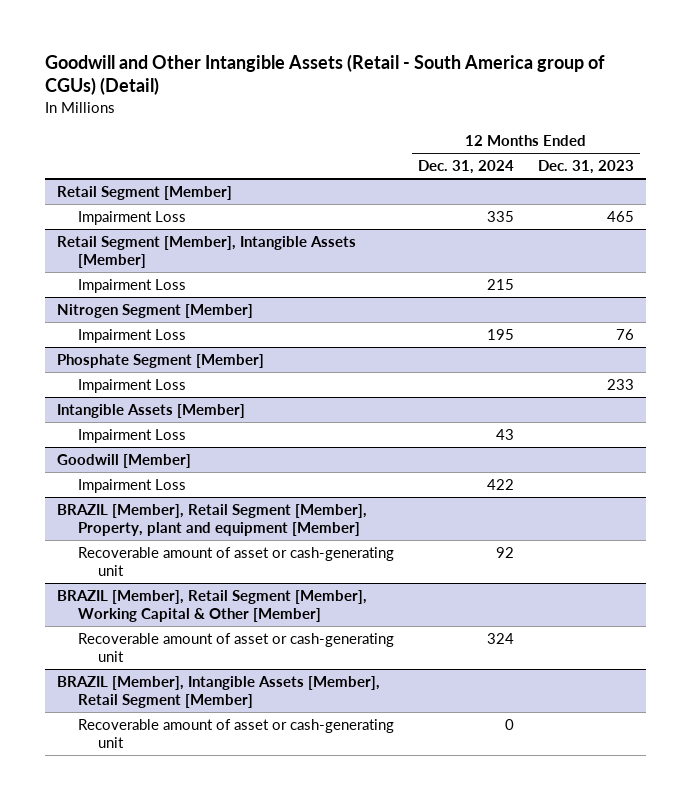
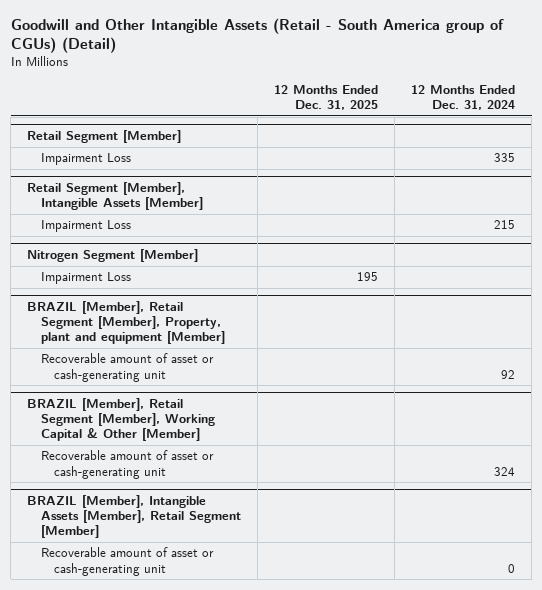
- | 12 Months Ended Dec. 31, 2024 | 12 Months Ended Dec. 31, 2023
+ | 12 Months Ended Dec. 31, 2025 | 12 Months Ended Dec. 31, 2024
@ Nitrogen Segment [Member]
- Impairment Loss | 195 | 76
- Phosphate Segment [Member]
- Intangible Assets [Member]
- Impairment Loss | 43 |
- Goodwill [Member]
- Impairment Loss | 422 |

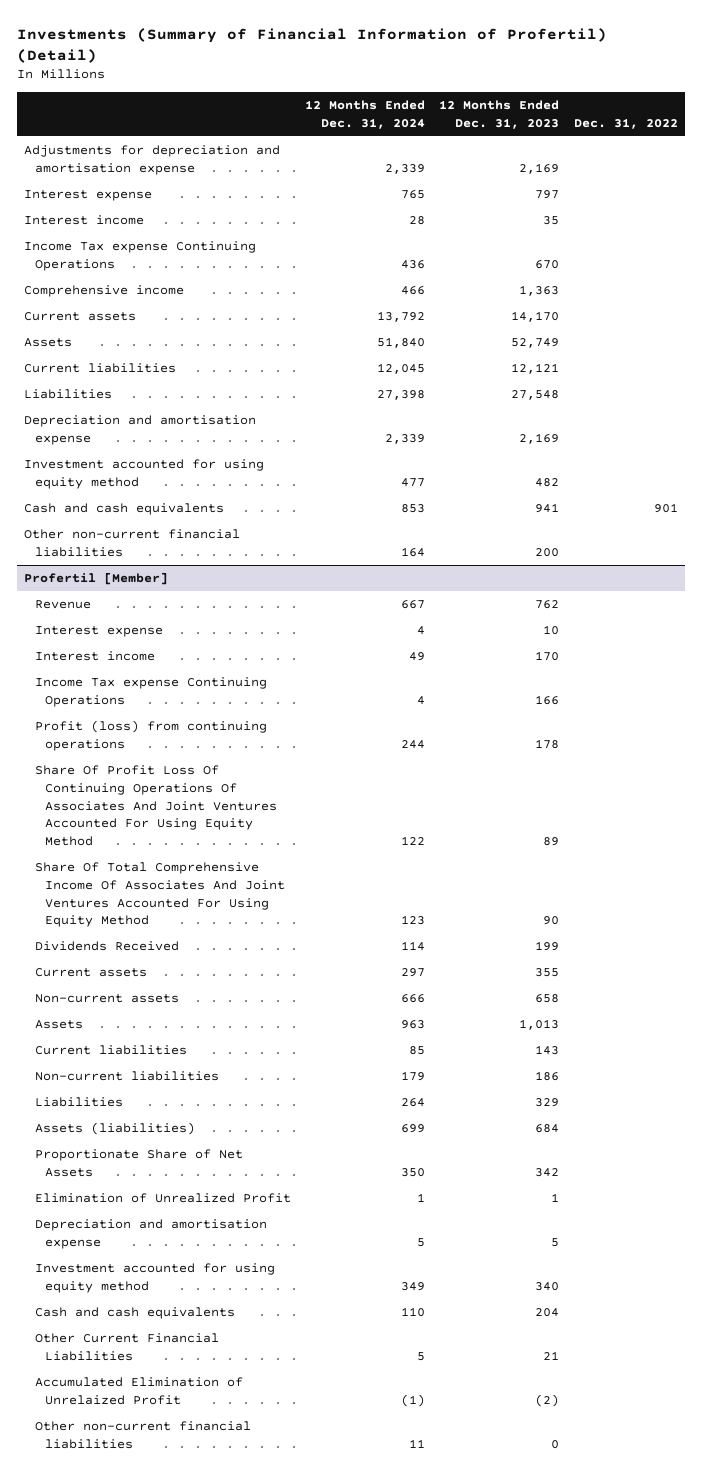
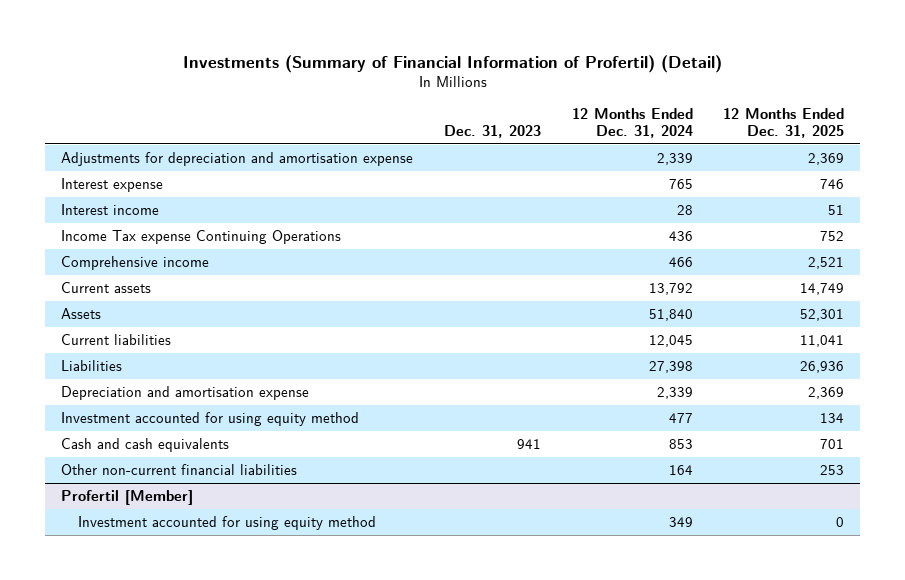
- | 12 Months Ended Dec. 31, 2024 | 12 Months Ended Dec. 31, 2023 | Dec. 31, 2022
+ | Dec. 31, 2023 | 12 Months Ended Dec. 31, 2024 | 12 Months Ended Dec. 31, 2025
@ Profertil [Member]
- Revenue | 667 | 762 |
- Interest expense | 4 | 10 |
- Interest income | 49 | 170 |
- Income Tax expense Continuing Operations | 4 | 166 |
- Profit (loss) from continuing operations | 244 | 178 |
- Share Of Profit Loss Of Continuing Operations Of Associates And Joint Ventures Accounted For Using Equity Method | 122 | 89 |
- Share Of Total Comprehensive Income Of Associates And Joint Ventures Accounted For Using Equity Method | 123 | 90 |
- Dividends Received | 114 | 199 |
- Current assets | 297 | 355 |
- Non-current assets | 666 | 658 |
- Assets | 963 | 1,013 |
- Current liabilities | 85 | 143 |
- Non-current liabilities | 179 | 186 |
- Liabilities | 264 | 329 |
- Assets (liabilities) | 699 | 684 |
- Proportionate Share of Net Assets | 350 | 342 |
- Elimination of Unrealized Profit | 1 | 1 |
- Depreciation and amortisation expense | 5 | 5 |
- Cash and cash equivalents | 110 | 204 |
- Other Current Financial Liabilities | 5 | 21 |
- Accumulated Elimination of Unrelaized Profit | (1) | (2) |
- Other non-current financial liabilities | 11 | 0 |

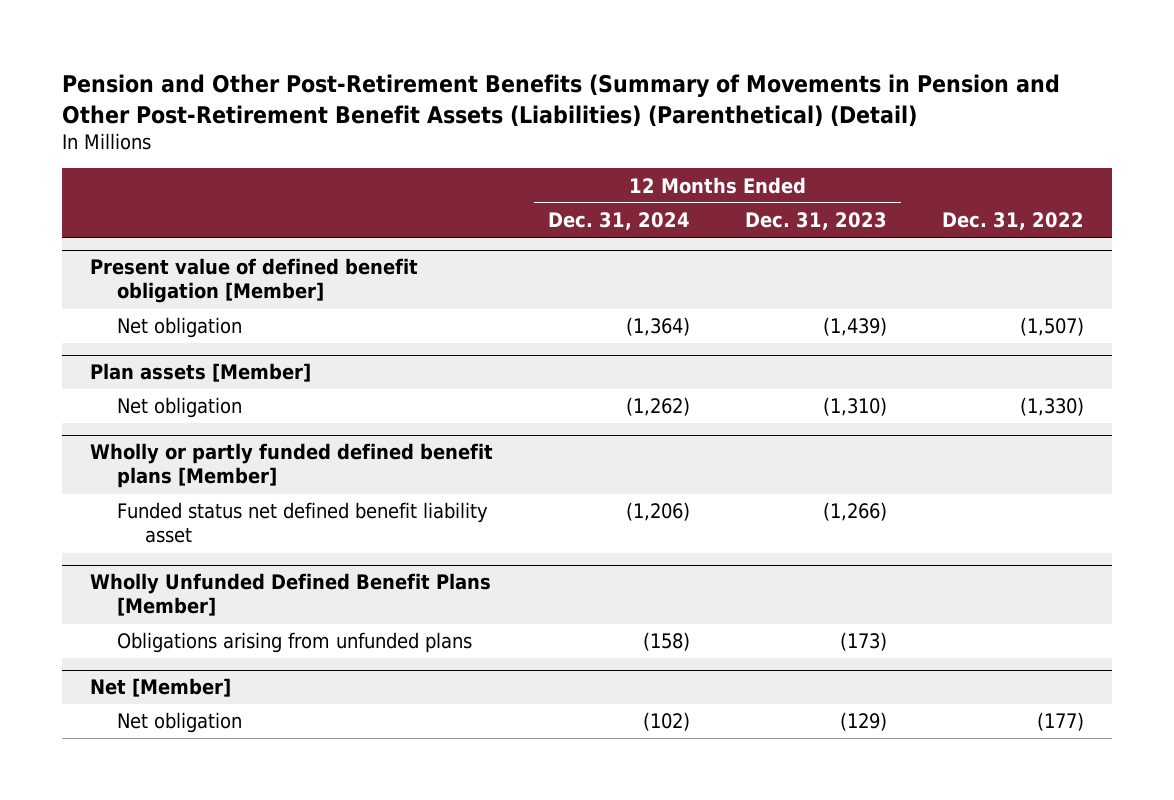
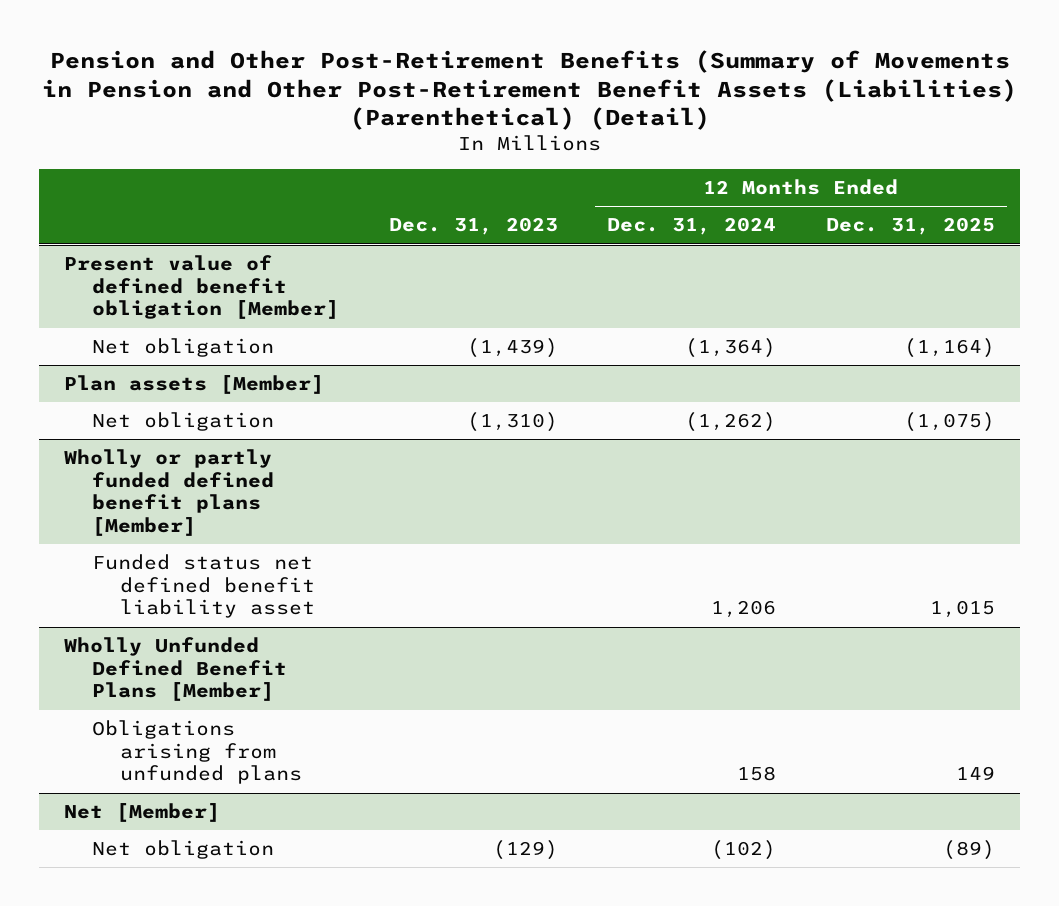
- | 12 Months Ended Dec. 31, 2024 | 12 Months Ended Dec. 31, 2023 | Dec. 31, 2022
+ | Dec. 31, 2023 | 12 Months Ended Dec. 31, 2024 | 12 Months Ended Dec. 31, 2025
@ Wholly or partly funded defined benefit plans [Member]
- Funded status net defined benefit liability asset | (1,206) | (1,266) |
+ Funded status net defined benefit liability asset | | 1,206 | 1,015
@ Wholly Unfunded Defined Benefit Plans [Member]
- Obligations arising from unfunded plans | (158) | (173) |
+ Obligations arising from unfunded plans | | 158 | 149

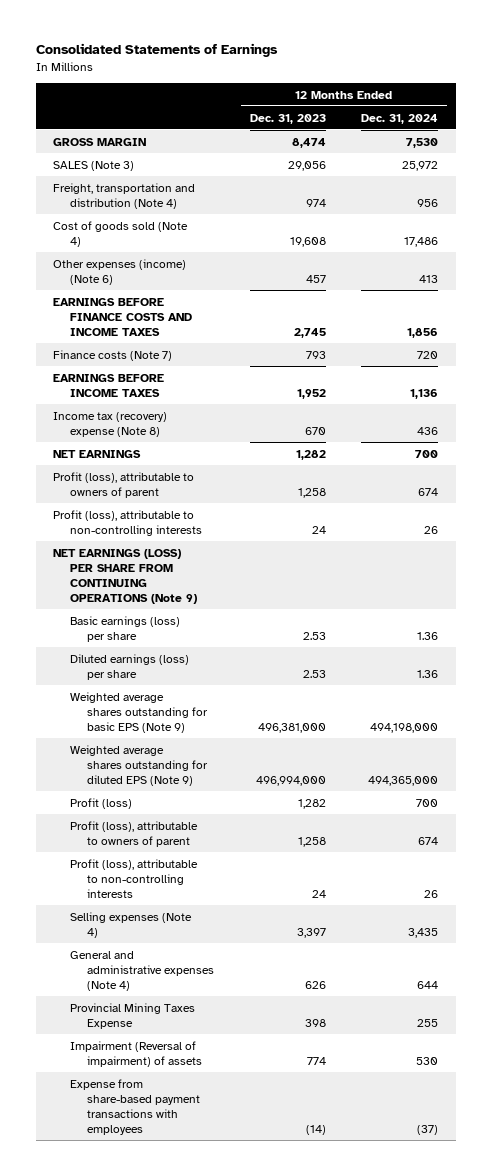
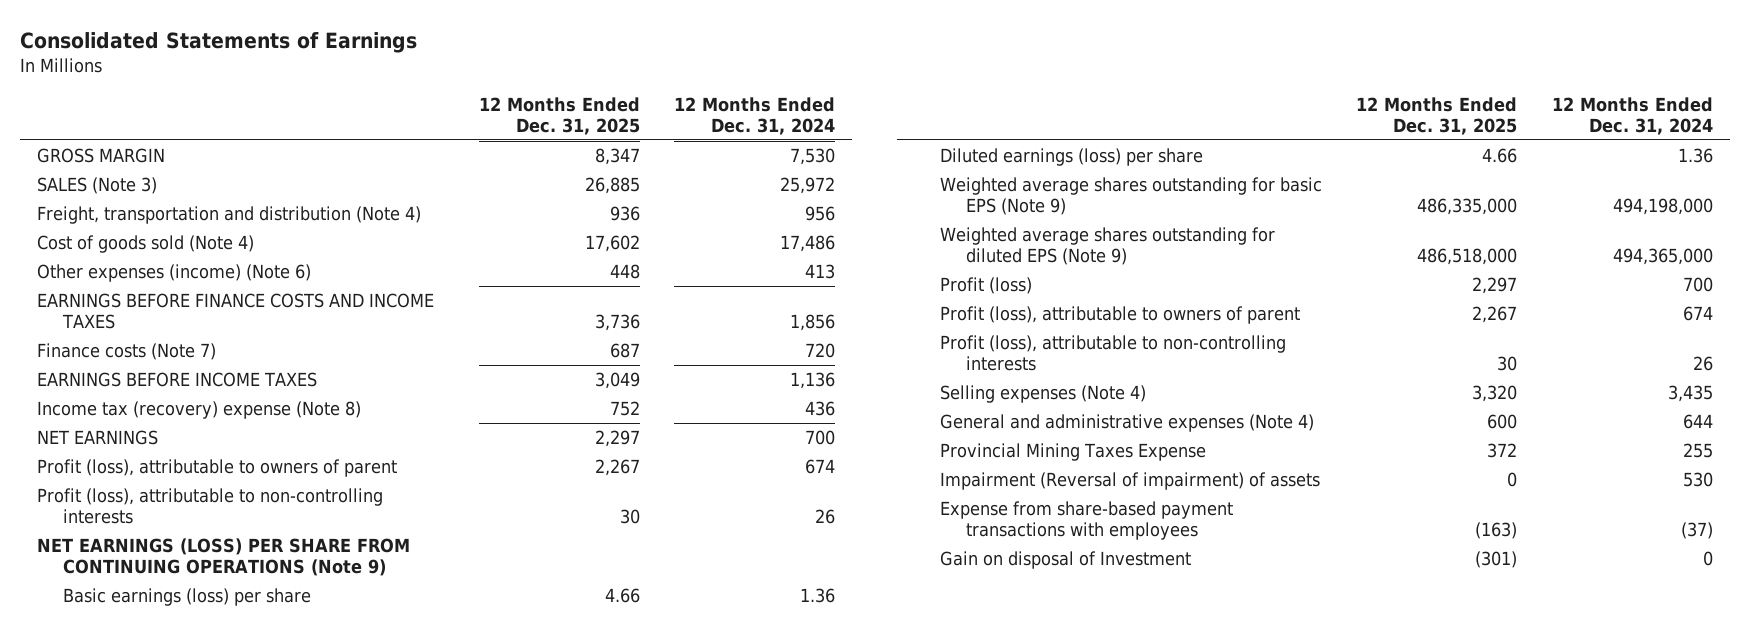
- | 12 Months Ended Dec. 31, 2023 | 12 Months Ended Dec. 31, 2024
+ | 12 Months Ended Dec. 31, 2025 | 12 Months Ended Dec. 31, 2024
+ Gain on disposal of Investment | (301) | 0

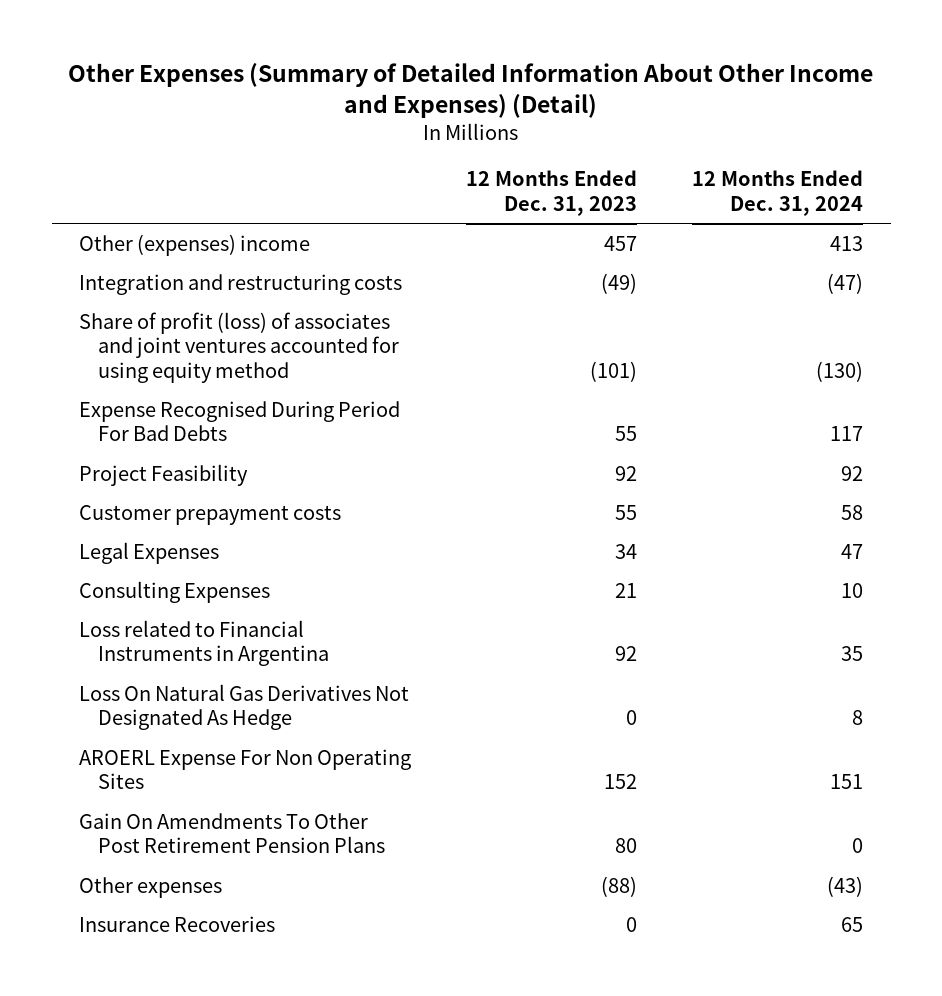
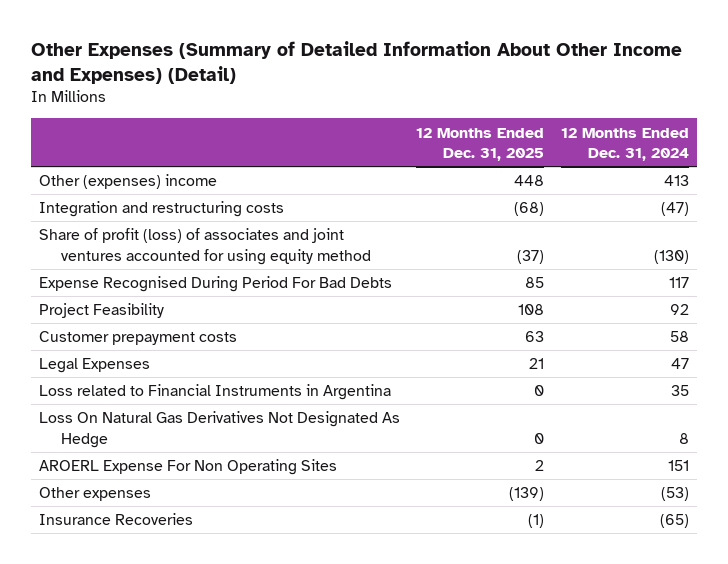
- | 12 Months Ended Dec. 31, 2023 | 12 Months Ended Dec. 31, 2024
+ | 12 Months Ended Dec. 31, 2025 | 12 Months Ended Dec. 31, 2024
- Consulting Expenses | 21 | 10
- Gain On Amendments To Other Post Retirement Pension Plans | 80 | 0
- Other expenses | (88) | (43)
- Insurance Recoveries | 0 | 65
+ Other expenses | (139) | (53)
+ Insurance Recoveries | (1) | (65)

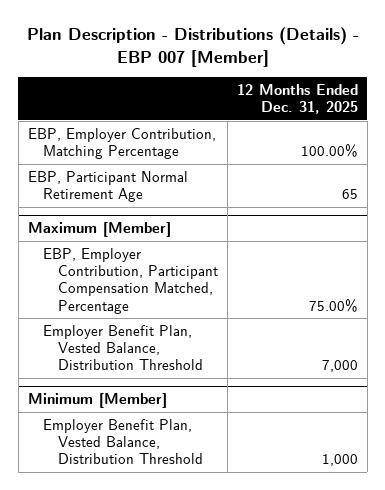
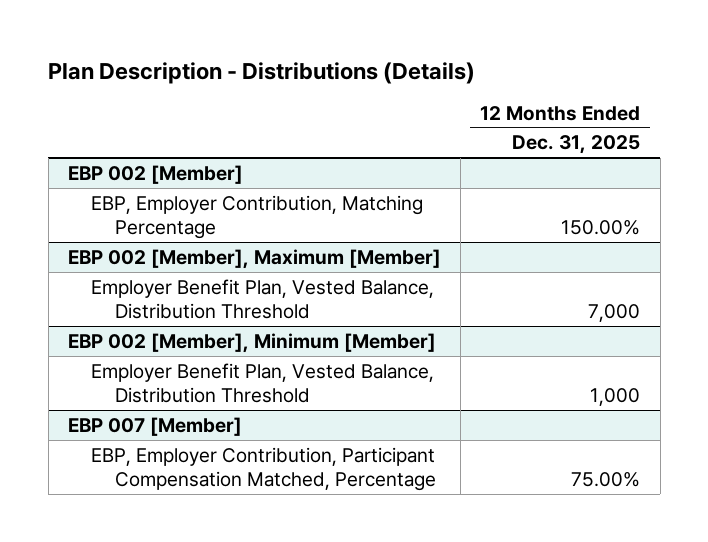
- Plan Description - Distributions (Details) - EBP 007 [Member]
+ Plan Description - Distributions (Details)
- EBP, Employer Contribution, Matching Percentage | 100.00%
- EBP, Participant Normal Retirement Age | 65
- Maximum [Member]
- EBP, Employer Contribution, Participant Compensation Matched, Percentage | 75.00%
+ EBP 002 [Member]
+ EBP, Employer Contribution, Matching Percentage | 150.00%
+ EBP 002 [Member], Maximum [Member]
- Minimum [Member]
+ EBP 002 [Member], Minimum [Member]
+ EBP 007 [Member]
+ EBP, Employer Contribution, Participant Compensation Matched, Percentage | 75.00%

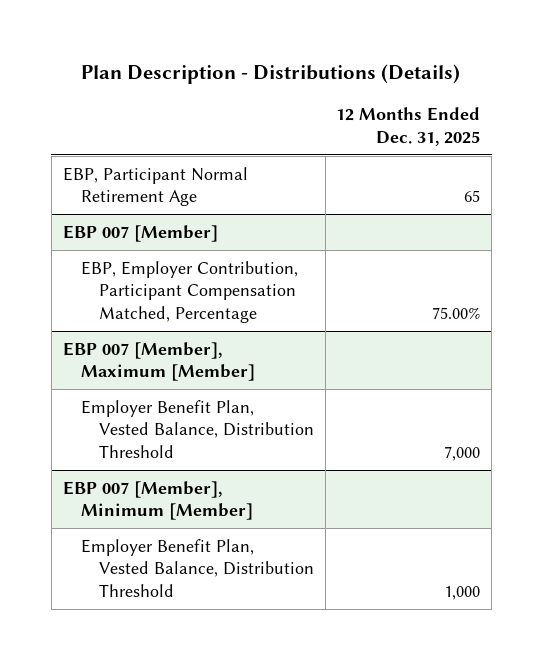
- EBP 002 [Member]
- EBP, Employer Contribution, Matching Percentage | 150.00%
- EBP 002 [Member], Maximum [Member]
- Employer Benefit Plan, Vested Balance, Distribution Threshold | 7,000
- EBP 002 [Member], Minimum [Member]
- Employer Benefit Plan, Vested Balance, Distribution Threshold | 1,000
+ EBP, Participant Normal Retirement Age | 65
+ EBP 007 [Member], Maximum [Member]
+ Employer Benefit Plan, Vested Balance, Distribution Threshold | 7,000
+ EBP 007 [Member], Minimum [Member]
+ Employer Benefit Plan, Vested Balance, Distribution Threshold | 1,000

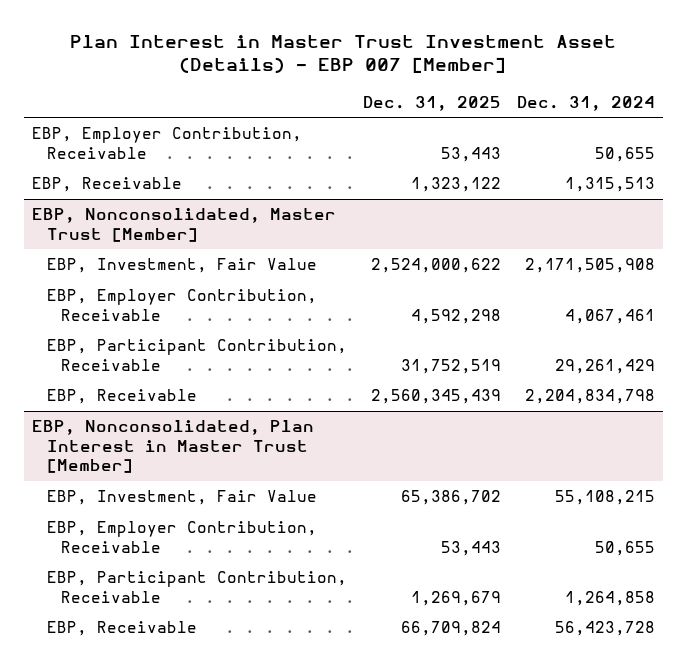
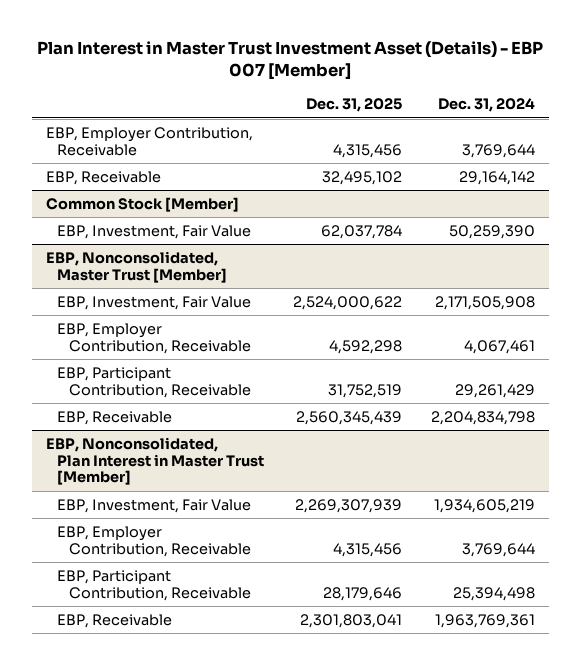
- EBP, Employer Contribution, Receivable | 53,443 | 50,655
- EBP, Receivable | 1,323,122 | 1,315,513
+ EBP, Employer Contribution, Receivable | 4,315,456 | 3,769,644
+ EBP, Receivable | 32,495,102 | 29,164,142
+ Common Stock [Member]
+ EBP, Investment, Fair Value | 62,037,784 | 50,259,390
@ EBP, Nonconsolidated, Plan Interest in Master Trust [Member]
- EBP, Investment, Fair Value | 65,386,702 | 55,108,215
- EBP, Employer Contribution, Receivable | 53,443 | 50,655
- EBP, Participant Contribution, Receivable | 1,269,679 | 1,264,858
- EBP, Receivable | 66,709,824 | 56,423,728
+ EBP, Investment, Fair Value | 2,269,307,939 | 1,934,605,219
+ EBP, Employer Contribution, Receivable | 4,315,456 | 3,769,644
+ EBP, Participant Contribution, Receivable | 28,179,646 | 25,394,498
+ EBP, Receivable | 2,301,803,041 | 1,963,769,361

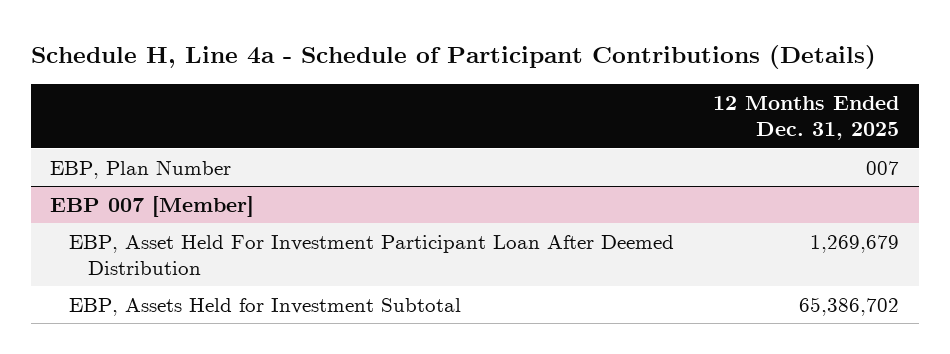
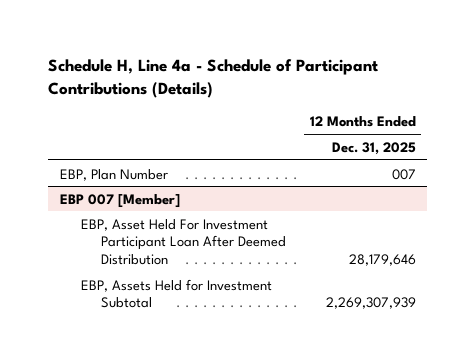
@ EBP 007 [Member]
- EBP, Asset Held For Investment Participant Loan After Deemed Distribution | 1,269,679
- EBP, Assets Held for Investment Subtotal | 65,386,702
+ EBP, Asset Held For Investment Participant Loan After Deemed Distribution | 28,179,646
+ EBP, Assets Held for Investment Subtotal | 2,269,307,939

